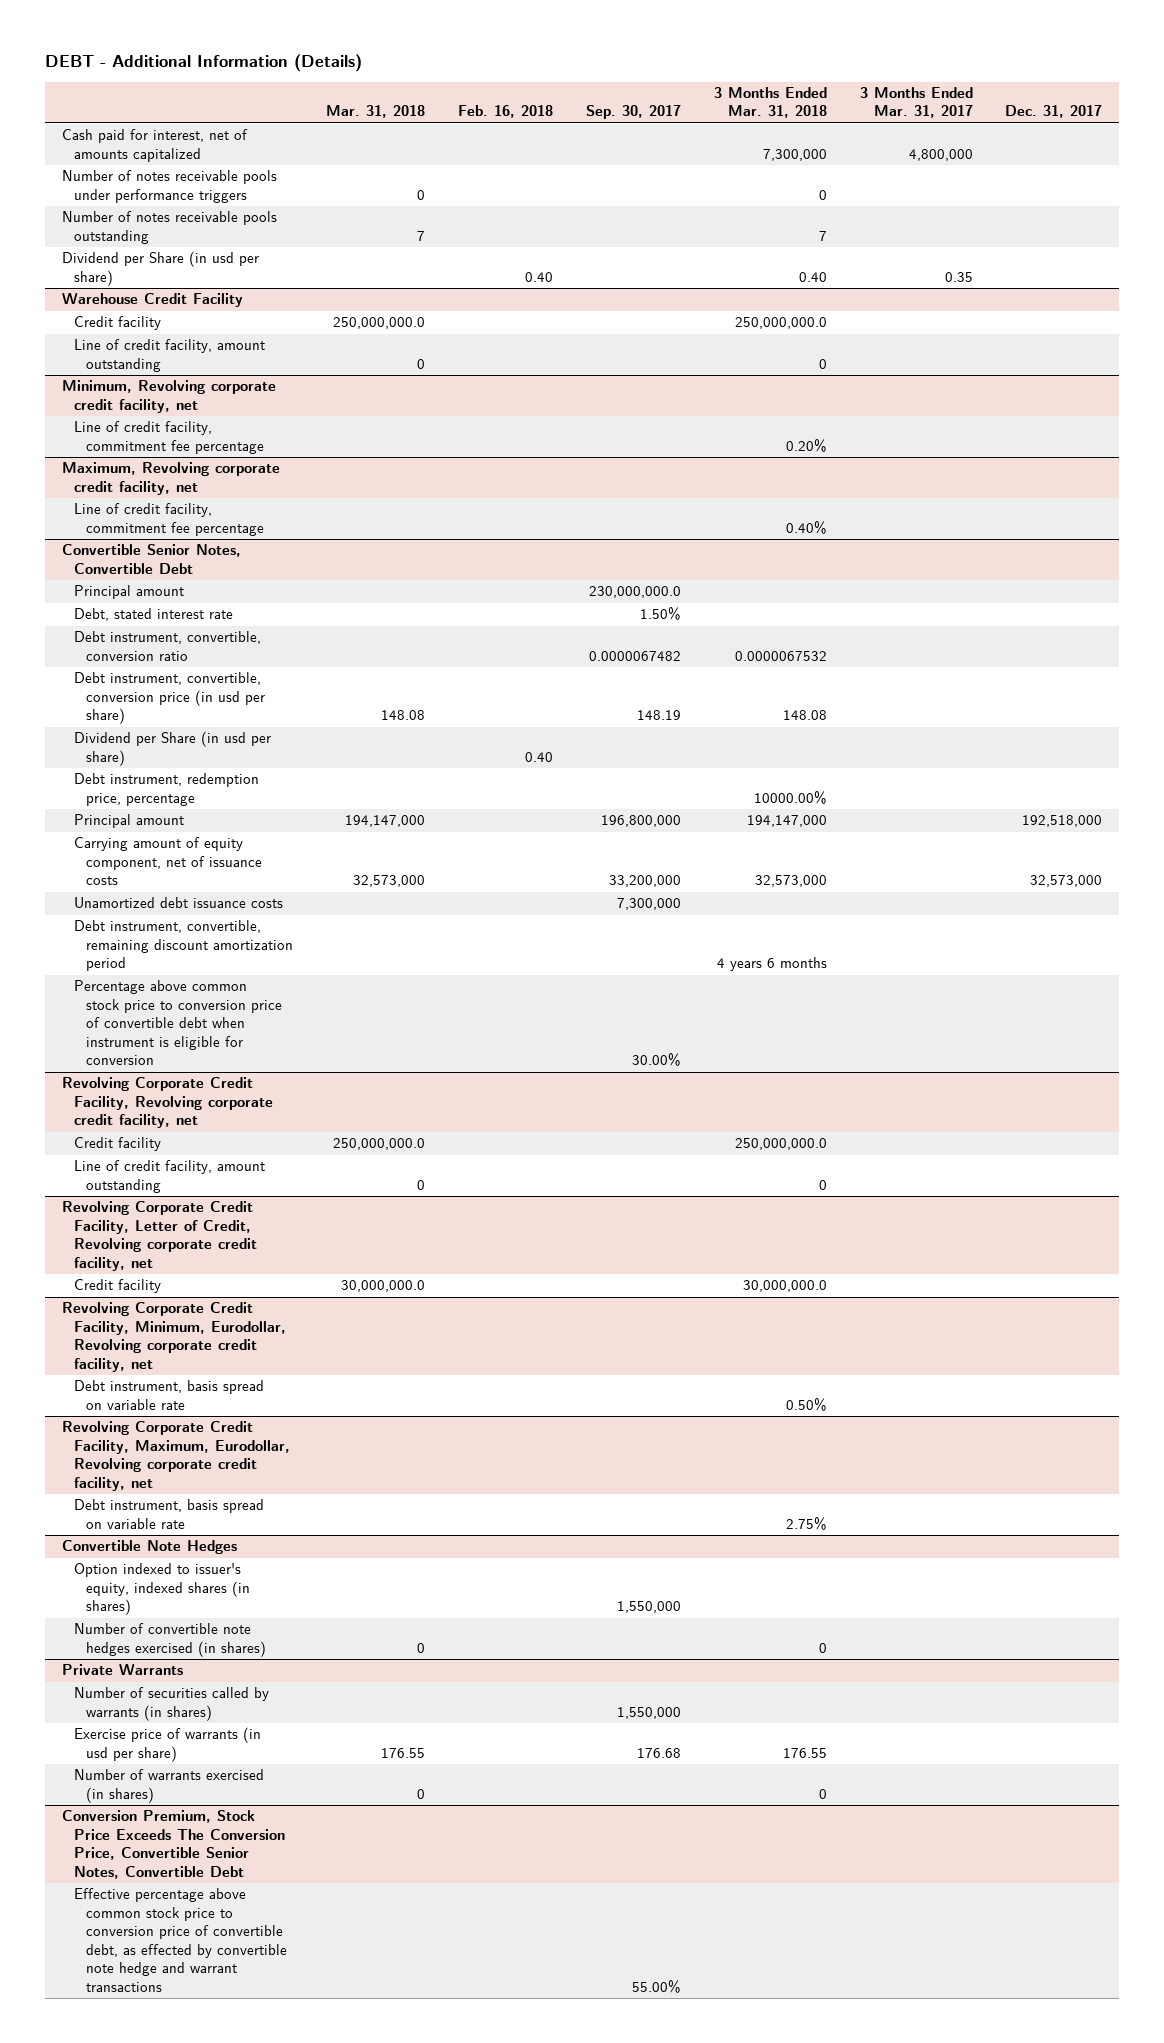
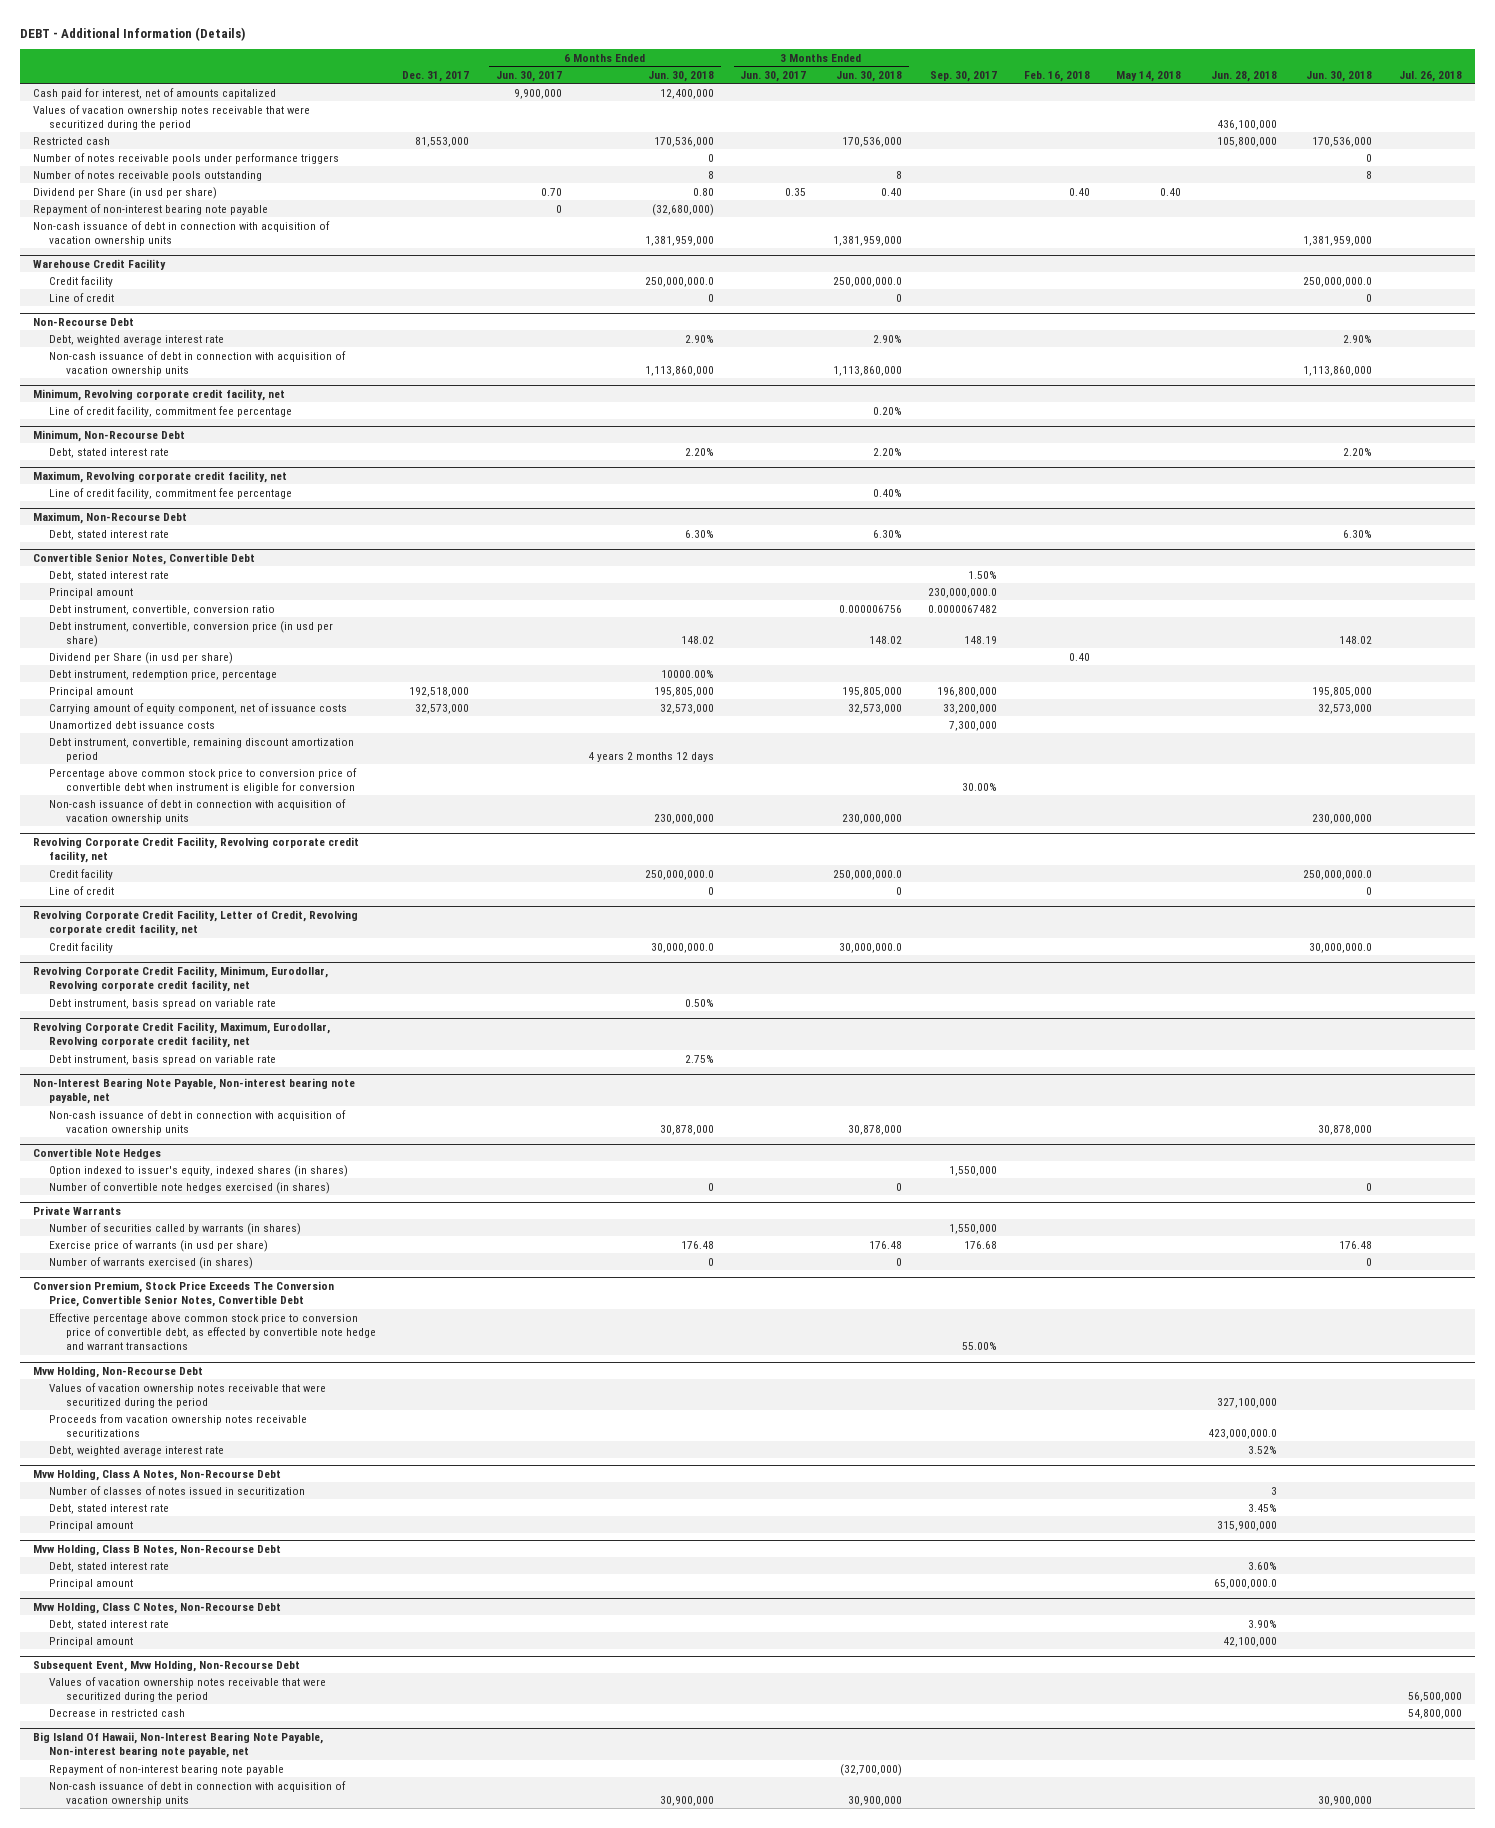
- | Mar. 31, 2018 | Feb. 16, 2018 | Sep. 30, 2017 | 3 Months Ended Mar. 31, 2018 | 3 Months Ended Mar. 31, 2017 | Dec. 31, 2017
+ | Dec. 31, 2017 | 6 Months Ended Jun. 30, 2017 | 6 Months Ended Jun. 30, 2018 | 3 Months Ended Jun. 30, 2017 | 3 Months Ended Jun. 30, 2018 | Sep. 30, 2017 | Feb. 16, 2018 | May 14, 2018 | Jun. 28, 2018 | Jun. 30, 2018 | Jul. 26, 2018
+ Values of vacation ownership notes receivable that were securitized during the period | | | | | | | | | 436,100,000 | |
+ Restricted cash | 81,553,000 | | 170,536,000 | | 170,536,000 | | | | 105,800,000 | 170,536,000 |
+ Repayment of non-interest bearing note payable | | 0 | (32,680,000) | | | | | | | |
+ Non-cash issuance of debt in connection with acquisition of vacation ownership units | | | 1,381,959,000 | | 1,381,959,000 | | | | | 1,381,959,000 |
@ Warehouse Credit Facility
- Line of credit facility, amount outstanding | 0 | | | 0 | |
+ Line of credit | | | 0 | | 0 | | | | | 0 |
+ Non-Recourse Debt
+ Debt, weighted average interest rate | | | 2.90% | | 2.90% | | | | | 2.90% |
+ Non-cash issuance of debt in connection with acquisition of vacation ownership units | | | 1,113,860,000 | | 1,113,860,000 | | | | | 1,113,860,000 |
+ Minimum, Non-Recourse Debt
+ Debt, stated interest rate | | | 2.20% | | 2.20% | | | | | 2.20% |
+ Maximum, Non-Recourse Debt
+ Debt, stated interest rate | | | 6.30% | | 6.30% | | | | | 6.30% |
@ Convertible Senior Notes, Convertible Debt
moved down: Principal amount | | | | | | 230,000,000.0 | | | | |
+ Non-cash issuance of debt in connection with acquisition of vacation ownership units | | | 230,000,000 | | 230,000,000 | | | | | 230,000,000 |
@ Revolving Corporate Credit Facility, Revolving corporate credit facility, net
- Line of credit facility, amount outstanding | 0 | | | 0 | |
+ Line of credit | | | 0 | | 0 | | | | | 0 |
+ Non-Interest Bearing Note Payable, Non-interest bearing note payable, net
+ Non-cash issuance of debt in connection with acquisition of vacation ownership units | | | 30,878,000 | | 30,878,000 | | | | | 30,878,000 |
+ Mvw Holding, Non-Recourse Debt
+ Values of vacation ownership notes receivable that were securitized during the period | | | | | | | | | 327,100,000 | |
+ Proceeds from vacation ownership notes receivable securitizations | | | | | | | | | 423,000,000.0 | |
+ Debt, weighted average interest rate | | | | | | | | | 3.52% | |
+ Mvw Holding, Class A Notes, Non-Recourse Debt
+ Number of classes of notes issued in securitization | | | | | | | | | 3 | |
+ Debt, stated interest rate | | | | | | | | | 3.45% | |
+ Principal amount | | | | | | | | | 315,900,000 | |
+ Mvw Holding, Class B Notes, Non-Recourse Debt
+ Debt, stated interest rate | | | | | | | | | 3.60% | |
+ Principal amount | | | | | | | | | 65,000,000.0 | |
+ Mvw Holding, Class C Notes, Non-Recourse Debt
+ Debt, stated interest rate | | | | | | | | | 3.90% | |
+ Principal amount | | | | | | | | | 42,100,000 | |
+ Subsequent Event, Mvw Holding, Non-Recourse Debt
+ Values of vacation ownership notes receivable that were securitized during the period | | | | | | | | | | | 56,500,000
+ Decrease in restricted cash | | | | | | | | | | | 54,800,000
+ Big Island Of Hawaii, Non-Interest Bearing Note Payable, Non-interest bearing note payable, net
+ Repayment of non-interest bearing note payable | | | | | (32,700,000) | | | | | |
+ Non-cash issuance of debt in connection with acquisition of vacation ownership units | | | 30,900,000 | | 30,900,000 | | | | | 30,900,000 |

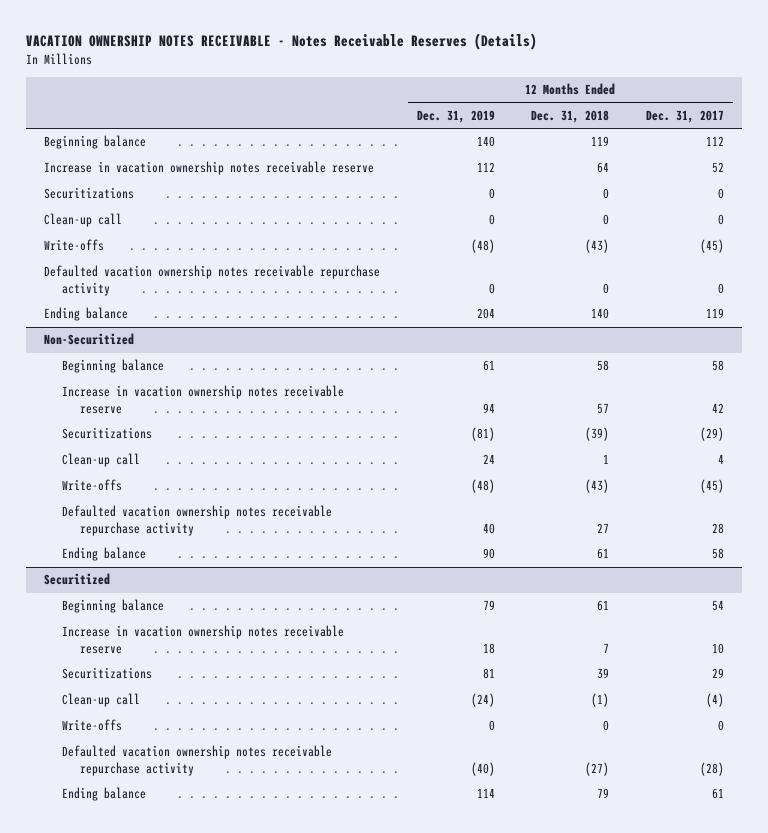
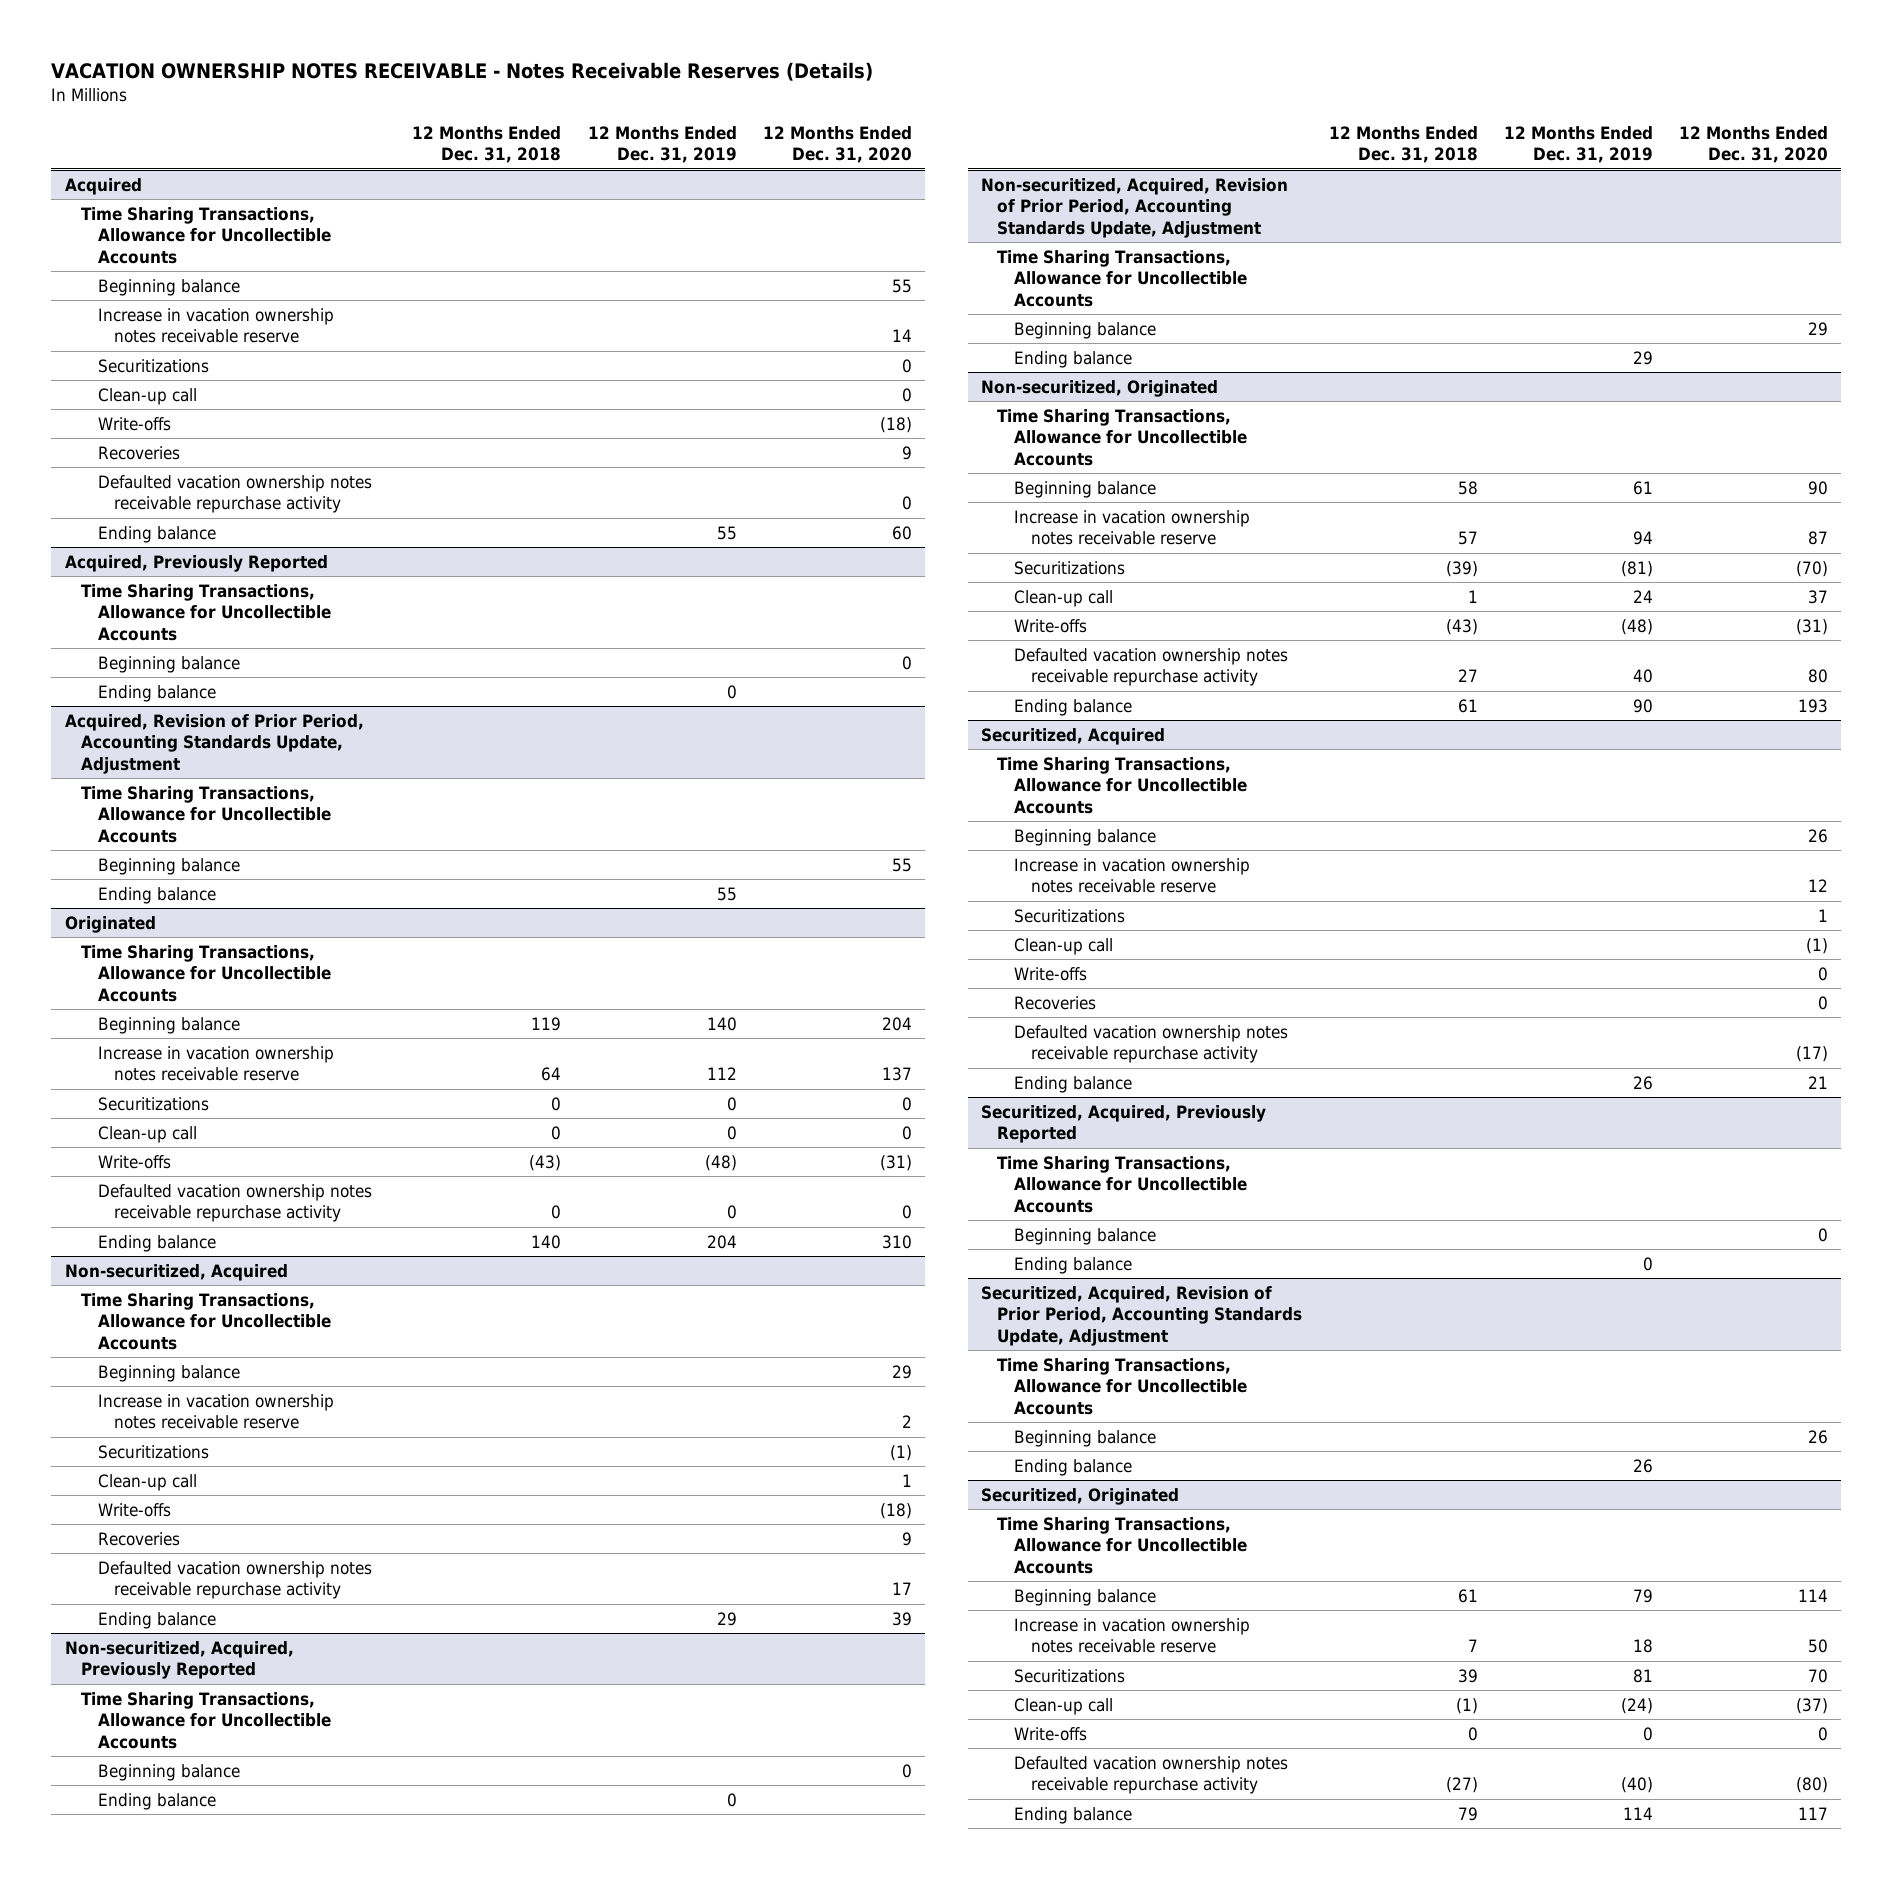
- | 12 Months Ended Dec. 31, 2019 | 12 Months Ended Dec. 31, 2018 | 12 Months Ended Dec. 31, 2017
+ | 12 Months Ended Dec. 31, 2018 | 12 Months Ended Dec. 31, 2019 | 12 Months Ended Dec. 31, 2020
+ Acquired
+ Time Sharing Transactions, Allowance for Uncollectible Accounts
+ Beginning balance | | | 55
+ Increase in vacation ownership notes receivable reserve | | | 14
+ Securitizations | | | 0
+ Clean-up call | | | 0
+ Write-offs | | | (18)
+ Recoveries | | | 9
+ Defaulted vacation ownership notes receivable repurchase activity | | | 0
+ Ending balance | | 55 | 60
+ Acquired, Previously Reported
+ Time Sharing Transactions, Allowance for Uncollectible Accounts
+ Beginning balance | | | 0
+ Ending balance | | 0 |
+ Acquired, Revision of Prior Period, Accounting Standards Update, Adjustment
+ Time Sharing Transactions, Allowance for Uncollectible Accounts
+ Beginning balance | | | 55
+ Ending balance | | 55 |
+ Originated
+ Time Sharing Transactions, Allowance for Uncollectible Accounts
- Non-Securitized
+ Non-securitized, Acquired
+ Time Sharing Transactions, Allowance for Uncollectible Accounts
+ Beginning balance | | | 29
+ Increase in vacation ownership notes receivable reserve | | | 2
+ Securitizations | | | (1)
+ Clean-up call | | | 1
+ Write-offs | | | (18)
+ Recoveries | | | 9
+ Defaulted vacation ownership notes receivable repurchase activity | | | 17
+ Ending balance | | 29 | 39
+ Non-securitized, Acquired, Previously Reported
+ Time Sharing Transactions, Allowance for Uncollectible Accounts
+ Beginning balance | | | 0
+ Ending balance | | 0 |
+ Non-securitized, Acquired, Revision of Prior Period, Accounting Standards Update, Adjustment
+ Time Sharing Transactions, Allowance for Uncollectible Accounts
+ Beginning balance | | | 29
+ Ending balance | | 29 |
+ Non-securitized, Originated
+ Time Sharing Transactions, Allowance for Uncollectible Accounts
- Securitized
+ Securitized, Acquired
+ Time Sharing Transactions, Allowance for Uncollectible Accounts
+ Beginning balance | | | 26
+ Increase in vacation ownership notes receivable reserve | | | 12
+ Securitizations | | | 1
+ Clean-up call | | | (1)
+ Write-offs | | | 0
+ Recoveries | | | 0
+ Defaulted vacation ownership notes receivable repurchase activity | | | (17)
+ Ending balance | | 26 | 21
+ Securitized, Acquired, Previously Reported
+ Time Sharing Transactions, Allowance for Uncollectible Accounts
+ Beginning balance | | | 0
+ Ending balance | | 0 |
+ Securitized, Acquired, Revision of Prior Period, Accounting Standards Update, Adjustment
+ Time Sharing Transactions, Allowance for Uncollectible Accounts
+ Beginning balance | | | 26
+ Ending balance | | 26 |
+ Securitized, Originated
+ Time Sharing Transactions, Allowance for Uncollectible Accounts

